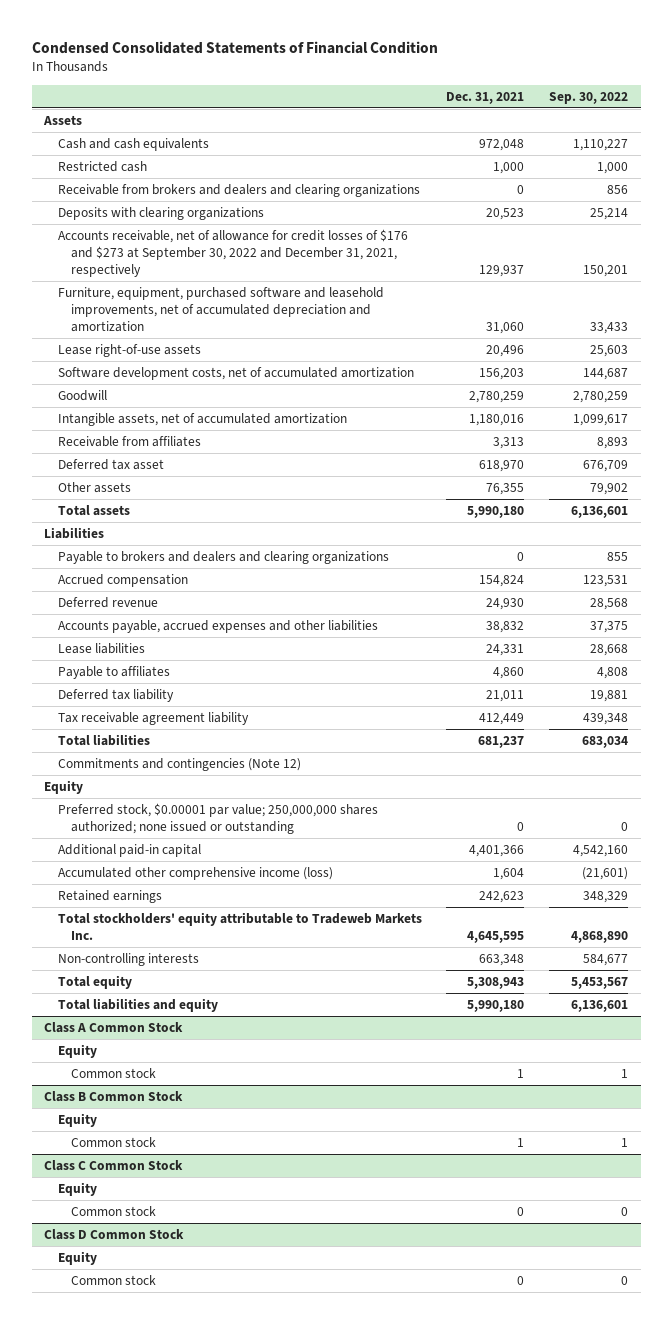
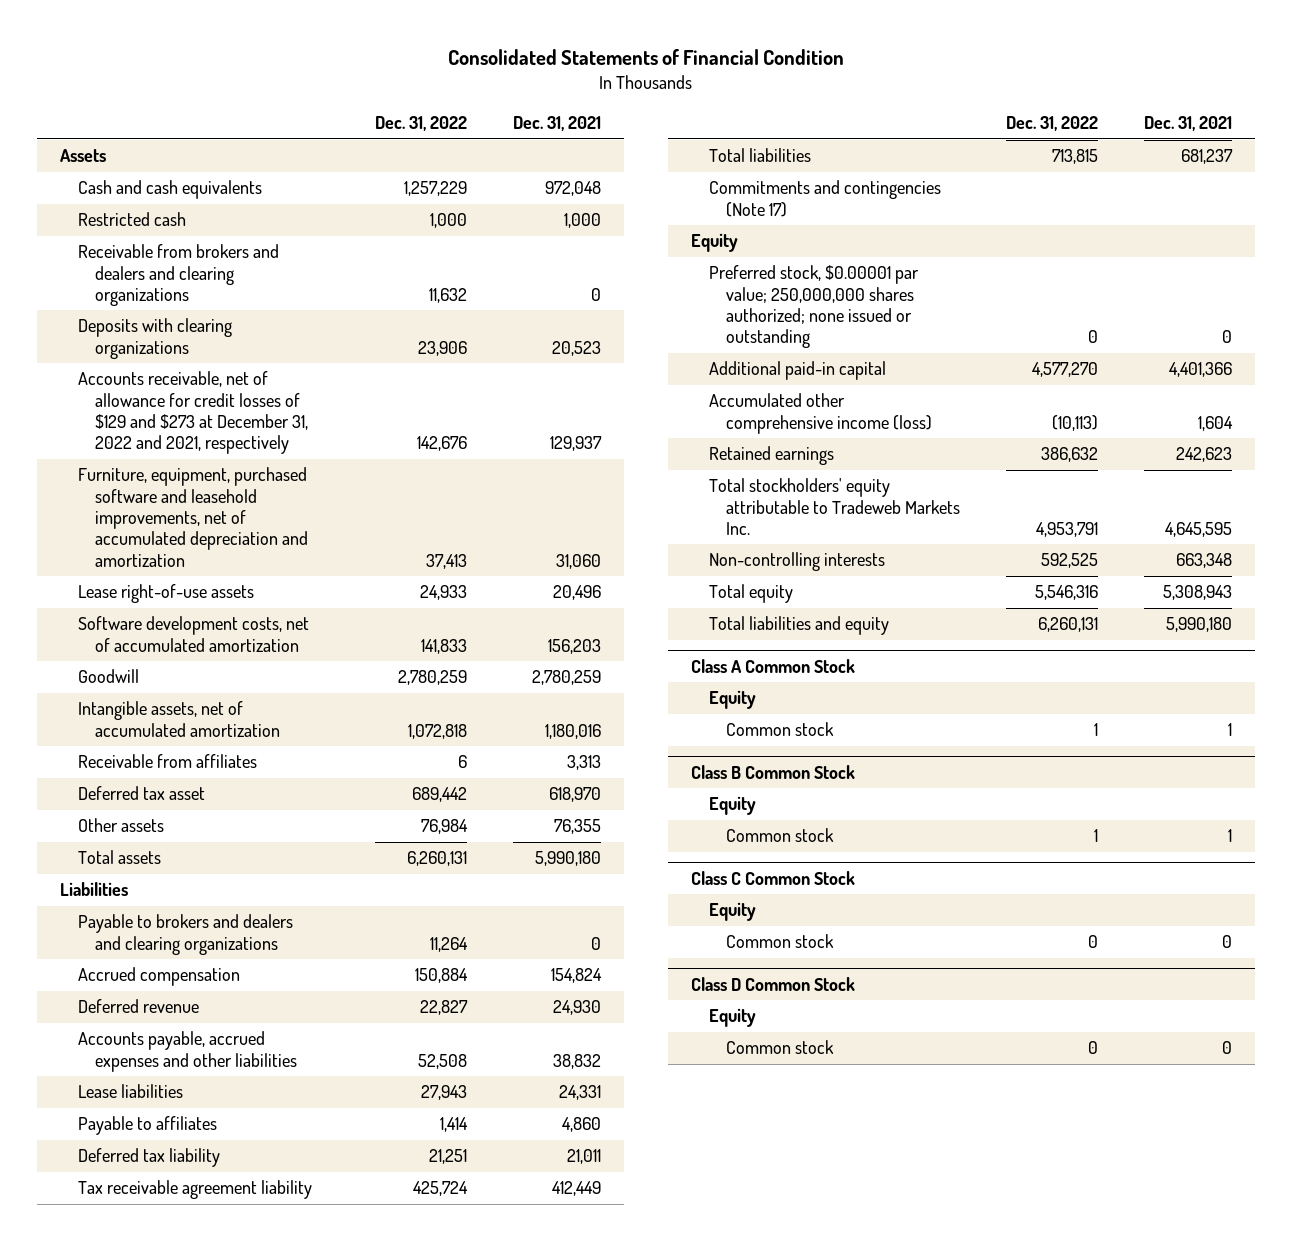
- Condensed Consolidated Statements of Financial Condition
+ Consolidated Statements of Financial Condition
- | Dec. 31, 2021 | Sep. 30, 2022
+ | Dec. 31, 2022 | Dec. 31, 2021
- Accounts receivable, net of allowance for credit losses of $176 and $273 at September 30, 2022 and December 31, 2021, respectively | 129,937 | 150,201
+ Accounts receivable, net of allowance for credit losses of $129 and $273 at December 31, 2022 and 2021, respectively | 142,676 | 129,937
- Commitments and contingencies (Note 12)
+ Commitments and contingencies (Note 17)

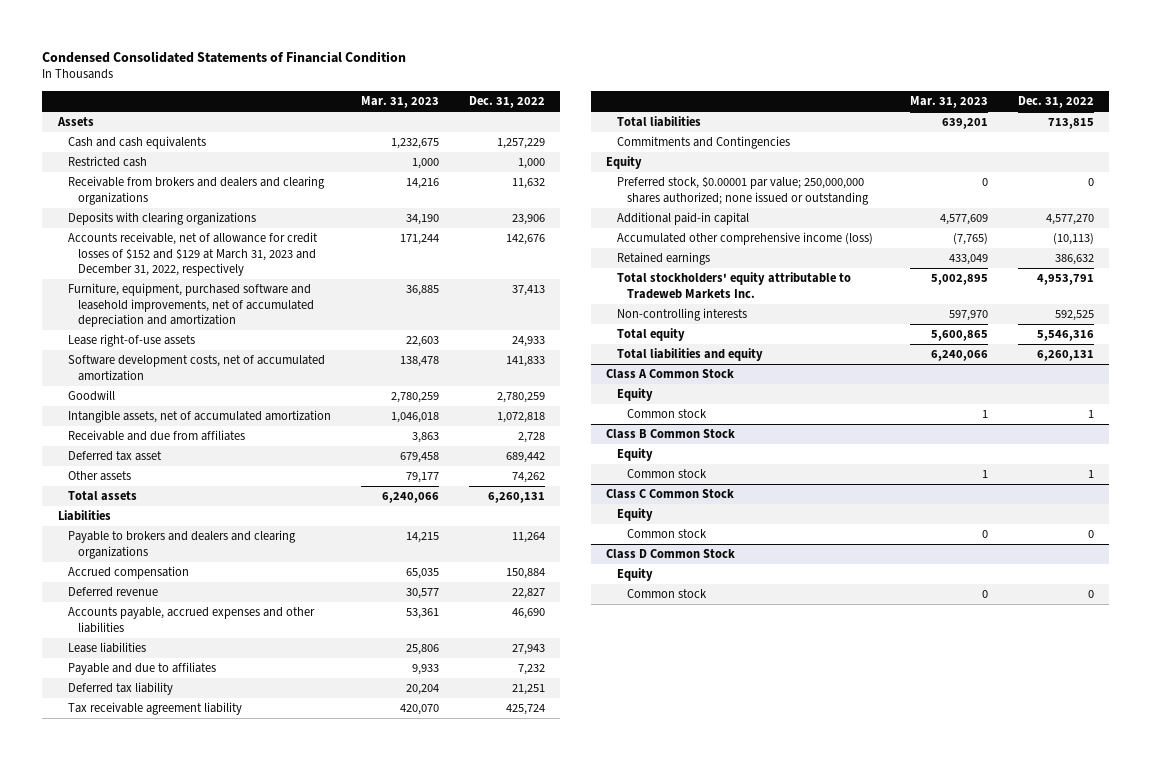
- Consolidated Statements of Financial Condition
+ Condensed Consolidated Statements of Financial Condition
- | Dec. 31, 2022 | Dec. 31, 2021
+ | Mar. 31, 2023 | Dec. 31, 2022
- Accounts receivable, net of allowance for credit losses of $129 and $273 at December 31, 2022 and 2021, respectively | 142,676 | 129,937
+ Accounts receivable, net of allowance for credit losses of $152 and $129 at March 31, 2023 and December 31, 2022, respectively | 171,244 | 142,676
- Receivable from affiliates | 6 | 3,313
+ Receivable and due from affiliates | 3,863 | 2,728
- Other assets | 76,984 | 76,355
+ Other assets | 79,177 | 74,262
- Accounts payable, accrued expenses and other liabilities | 52,508 | 38,832
+ Accounts payable, accrued expenses and other liabilities | 53,361 | 46,690
- Payable to affiliates | 1,414 | 4,860
+ Payable and due to affiliates | 9,933 | 7,232
- Commitments and contingencies (Note 17)
+ Commitments and Contingencies

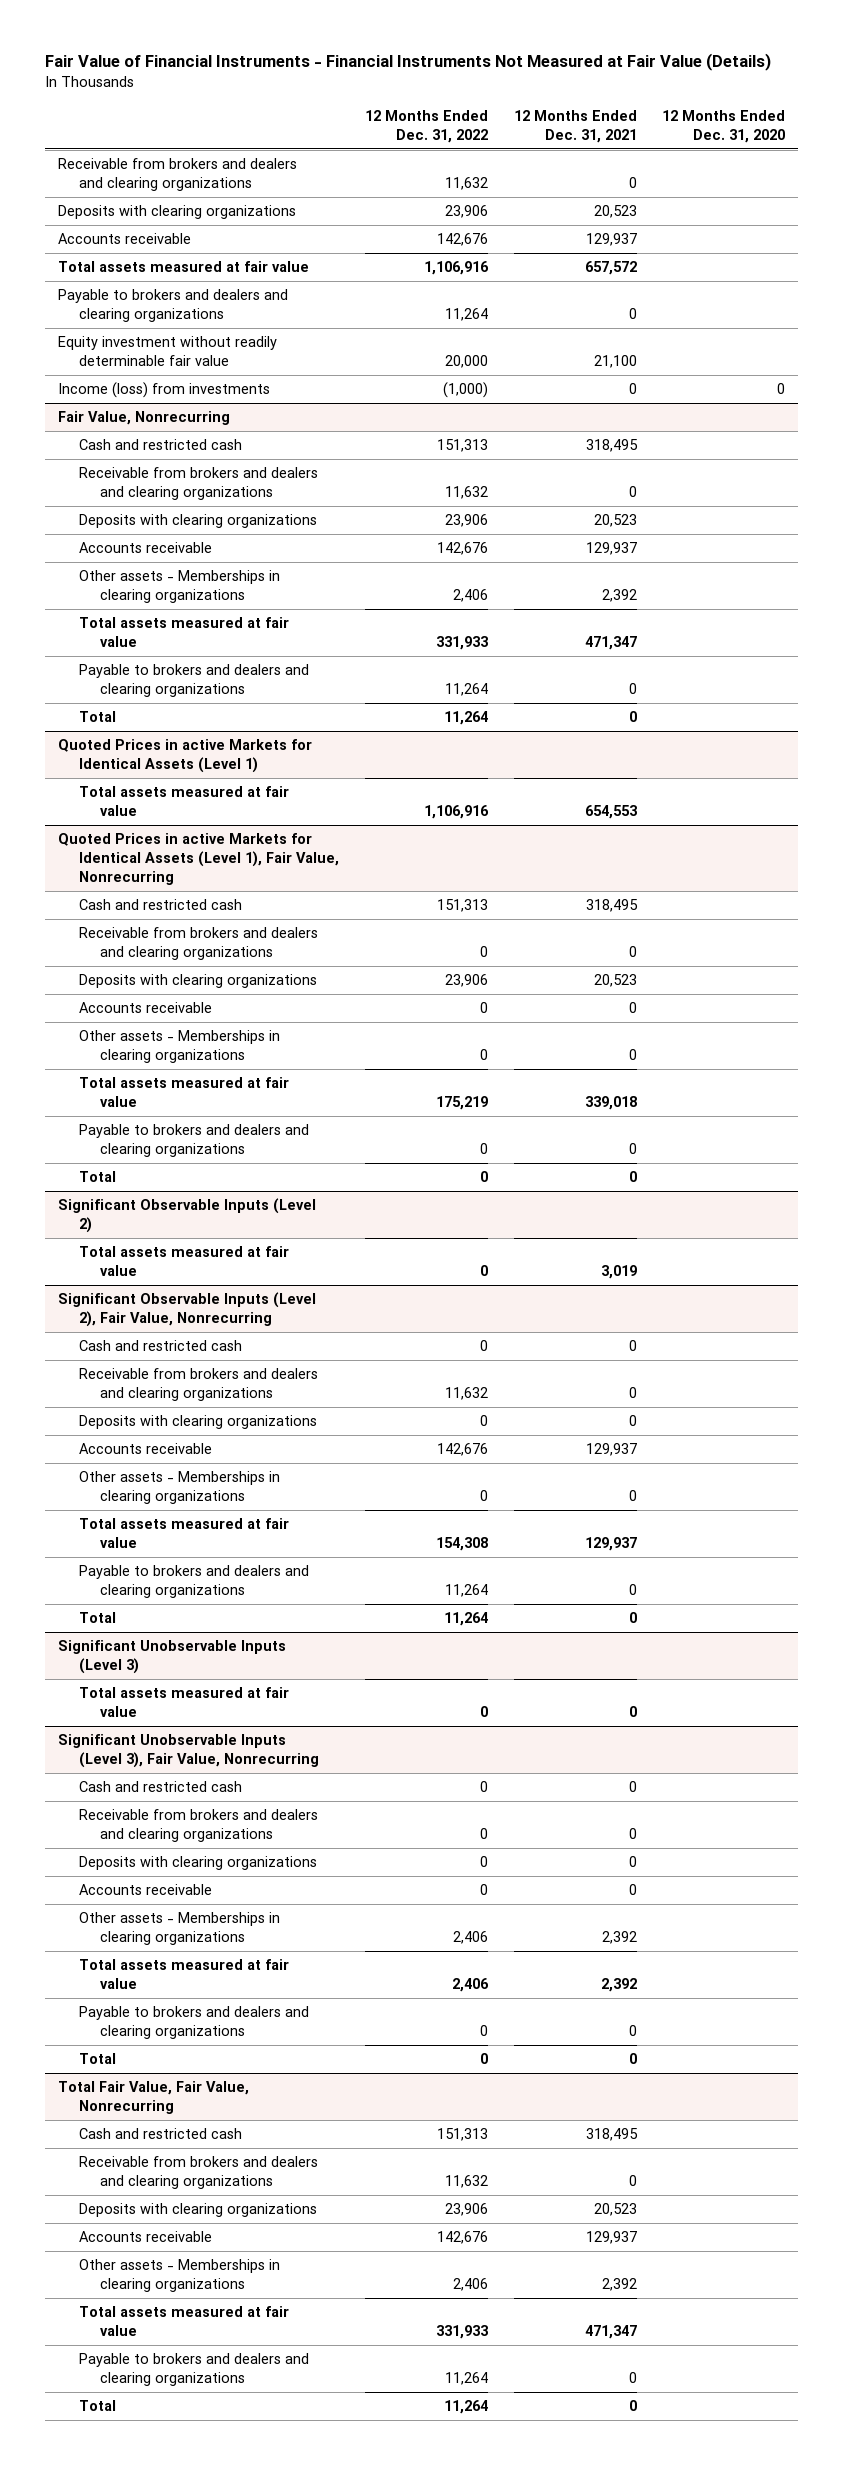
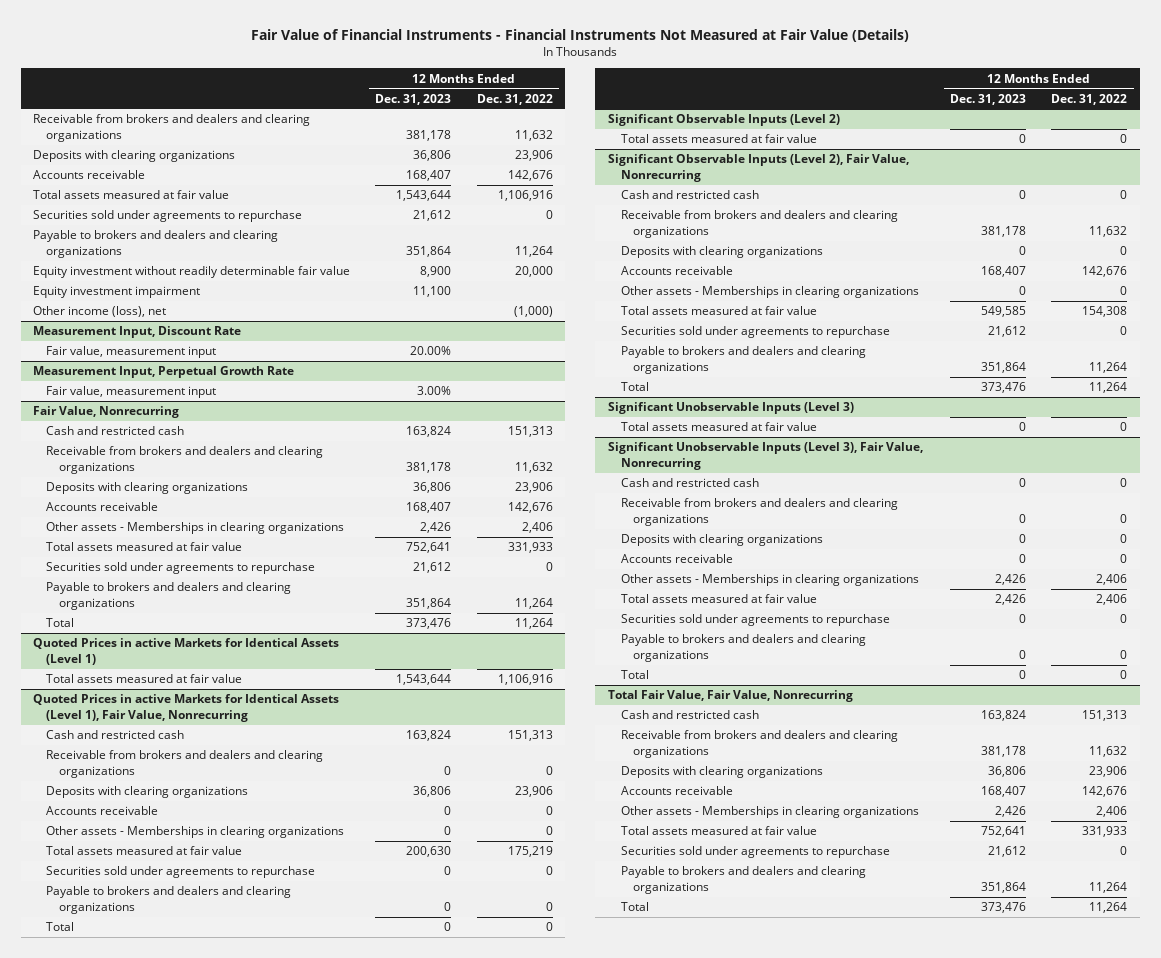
- | 12 Months Ended Dec. 31, 2022 | 12 Months Ended Dec. 31, 2021 | 12 Months Ended Dec. 31, 2020
+ | 12 Months Ended Dec. 31, 2023 | 12 Months Ended Dec. 31, 2022
+ Securities sold under agreements to repurchase | 21,612 | 0
- Income (loss) from investments | (1,000) | 0 | 0
+ Equity investment impairment | 11,100 |
+ Other income (loss), net | | (1,000)
+ Measurement Input, Discount Rate
+ Fair value, measurement input | 20.00% |
+ Measurement Input, Perpetual Growth Rate
+ Fair value, measurement input | 3.00% |
@ Fair Value, Nonrecurring
+ Securities sold under agreements to repurchase | 21,612 | 0
@ Quoted Prices in active Markets for Identical Assets (Level 1), Fair Value, Nonrecurring
+ Securities sold under agreements to repurchase | 0 | 0
@ Significant Observable Inputs (Level 2), Fair Value, Nonrecurring
+ Securities sold under agreements to repurchase | 21,612 | 0
@ Significant Unobservable Inputs (Level 3), Fair Value, Nonrecurring
+ Securities sold under agreements to repurchase | 0 | 0
@ Total Fair Value, Fair Value, Nonrecurring
+ Securities sold under agreements to repurchase | 21,612 | 0

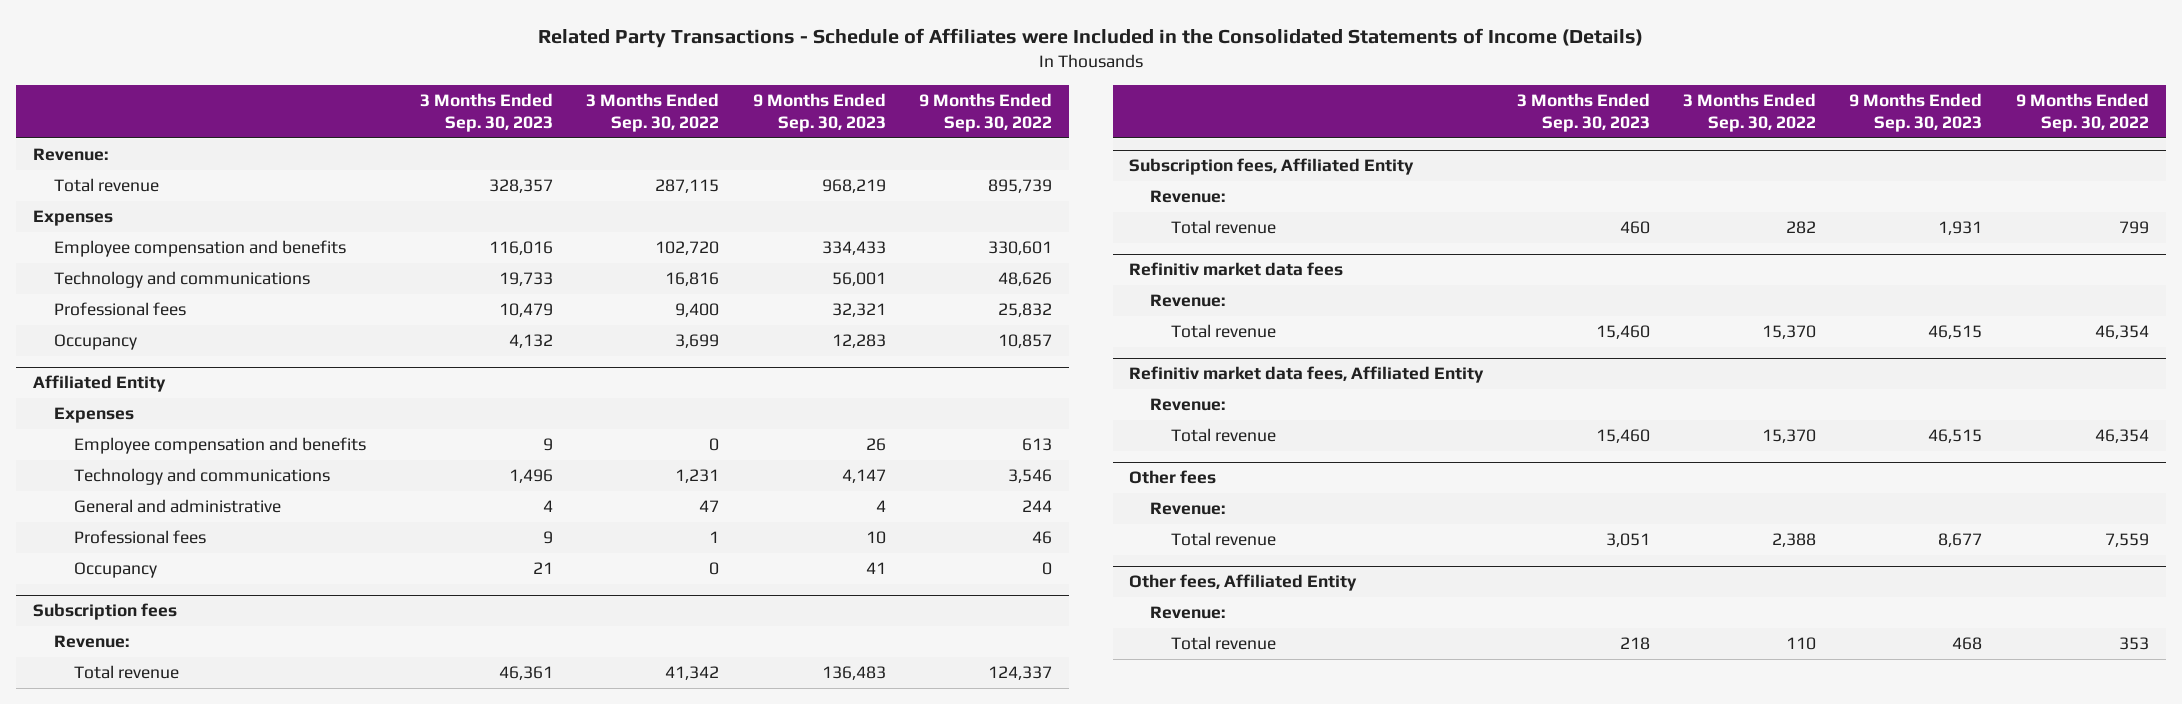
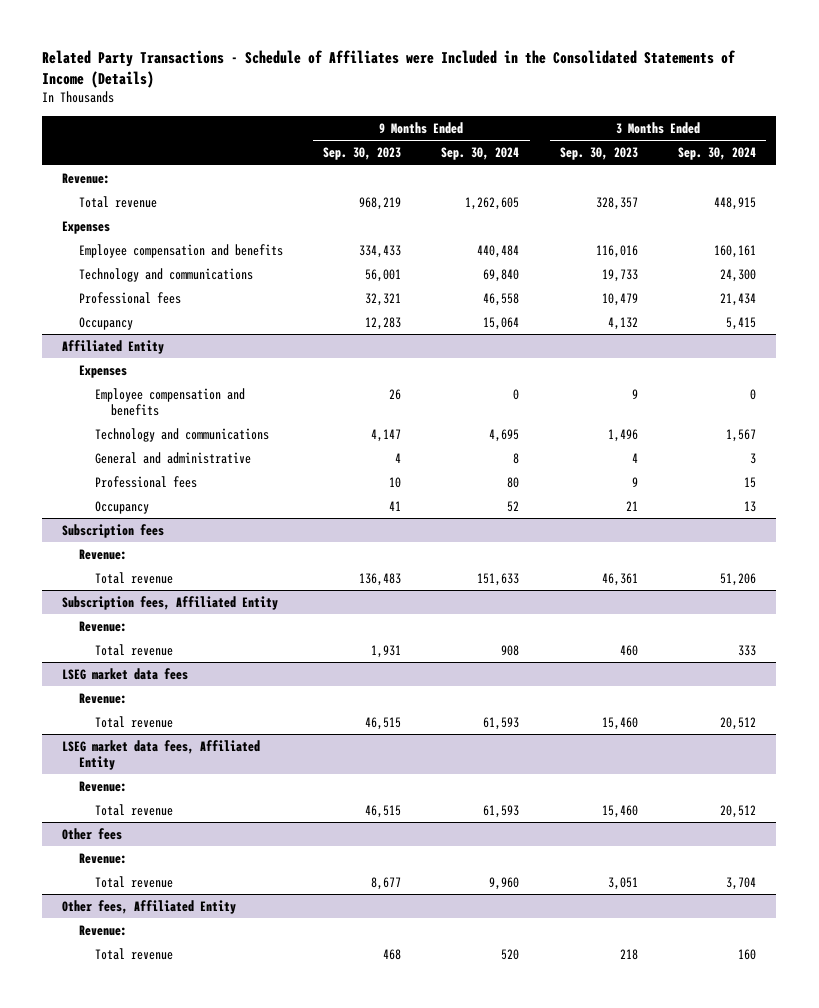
- | 3 Months Ended Sep. 30, 2023 | 3 Months Ended Sep. 30, 2022 | 9 Months Ended Sep. 30, 2023 | 9 Months Ended Sep. 30, 2022
+ | 9 Months Ended Sep. 30, 2023 | 9 Months Ended Sep. 30, 2024 | 3 Months Ended Sep. 30, 2023 | 3 Months Ended Sep. 30, 2024
- Refinitiv market data fees
+ LSEG market data fees
- Refinitiv market data fees, Affiliated Entity
+ LSEG market data fees, Affiliated Entity

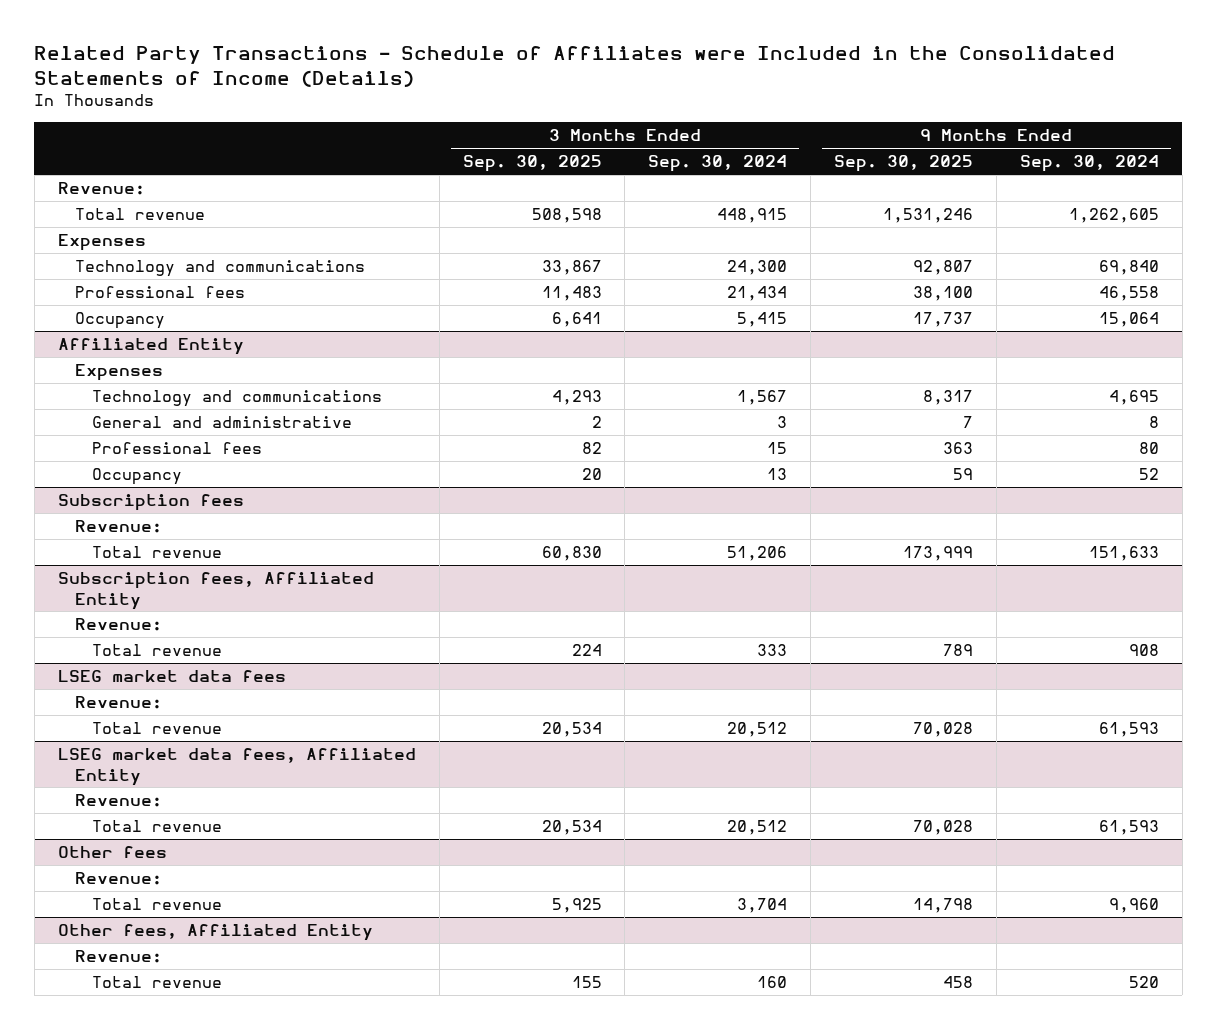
- | 9 Months Ended Sep. 30, 2023 | 9 Months Ended Sep. 30, 2024 | 3 Months Ended Sep. 30, 2023 | 3 Months Ended Sep. 30, 2024
+ | 3 Months Ended Sep. 30, 2025 | 3 Months Ended Sep. 30, 2024 | 9 Months Ended Sep. 30, 2025 | 9 Months Ended Sep. 30, 2024
- Employee compensation and benefits | 334,433 | 440,484 | 116,016 | 160,161
@ Affiliated Entity
- Employee compensation and benefits | 26 | 0 | 9 | 0

